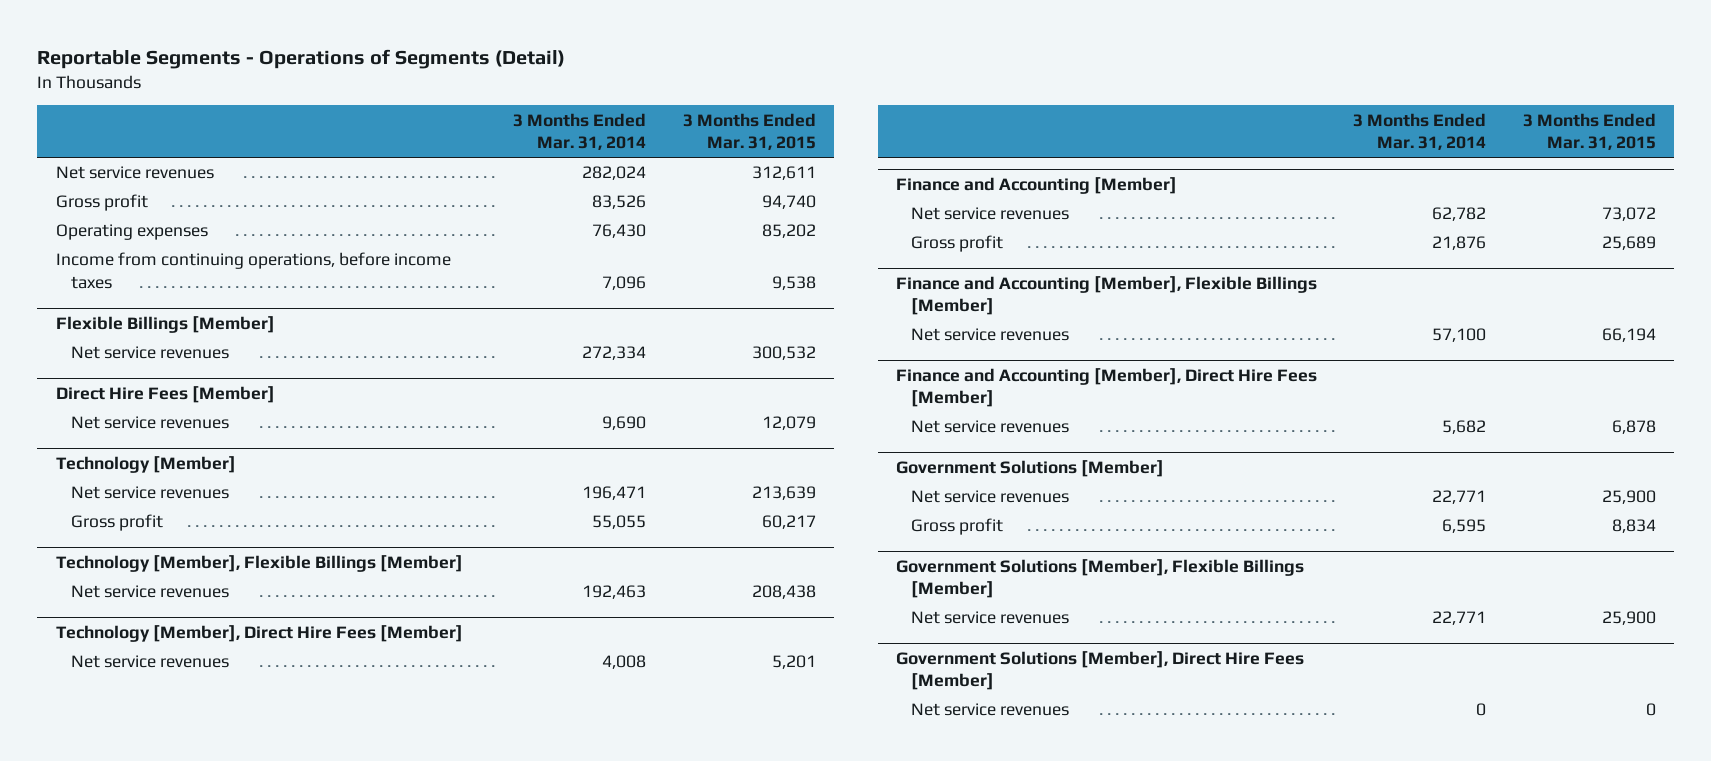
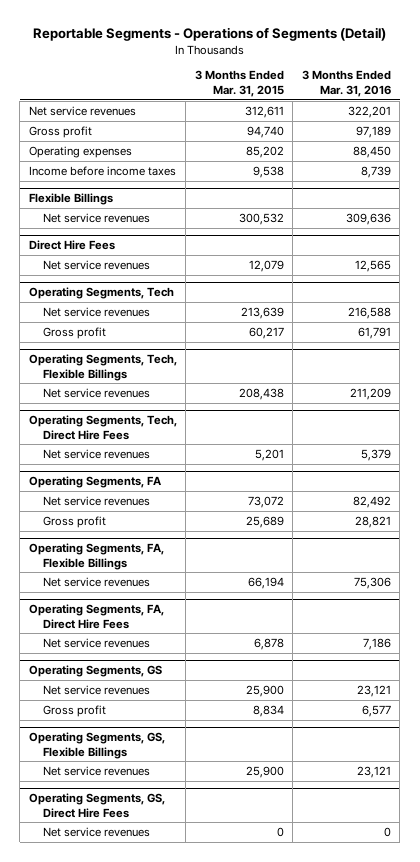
- | 3 Months Ended Mar. 31, 2014 | 3 Months Ended Mar. 31, 2015
+ | 3 Months Ended Mar. 31, 2015 | 3 Months Ended Mar. 31, 2016
- Income from continuing operations, before income taxes | 7,096 | 9,538
- Flexible Billings [Member]
+ Income before income taxes | 9,538 | 8,739
+ Flexible Billings
- Direct Hire Fees [Member]
+ Direct Hire Fees
- Technology [Member]
+ Operating Segments, Tech
- Technology [Member], Flexible Billings [Member]
+ Operating Segments, Tech, Flexible Billings
- Technology [Member], Direct Hire Fees [Member]
+ Operating Segments, Tech, Direct Hire Fees
- Finance and Accounting [Member]
+ Operating Segments, FA
- Finance and Accounting [Member], Flexible Billings [Member]
+ Operating Segments, FA, Flexible Billings
- Finance and Accounting [Member], Direct Hire Fees [Member]
+ Operating Segments, FA, Direct Hire Fees
- Government Solutions [Member]
+ Operating Segments, GS
- Government Solutions [Member], Flexible Billings [Member]
+ Operating Segments, GS, Flexible Billings
- Government Solutions [Member], Direct Hire Fees [Member]
+ Operating Segments, GS, Direct Hire Fees

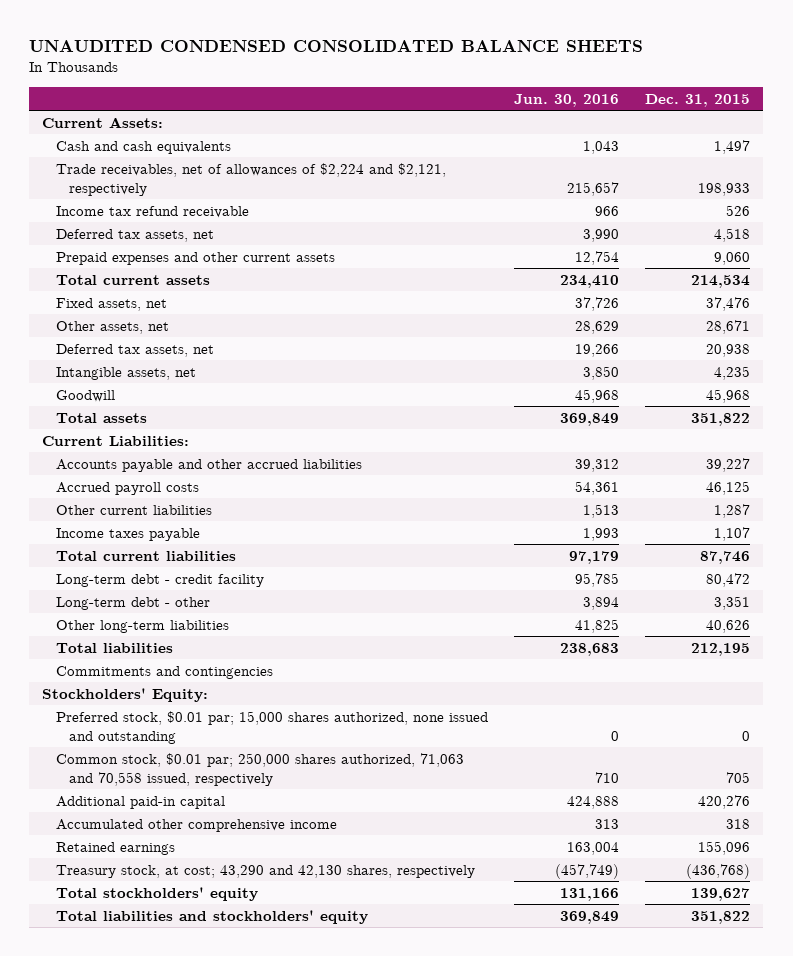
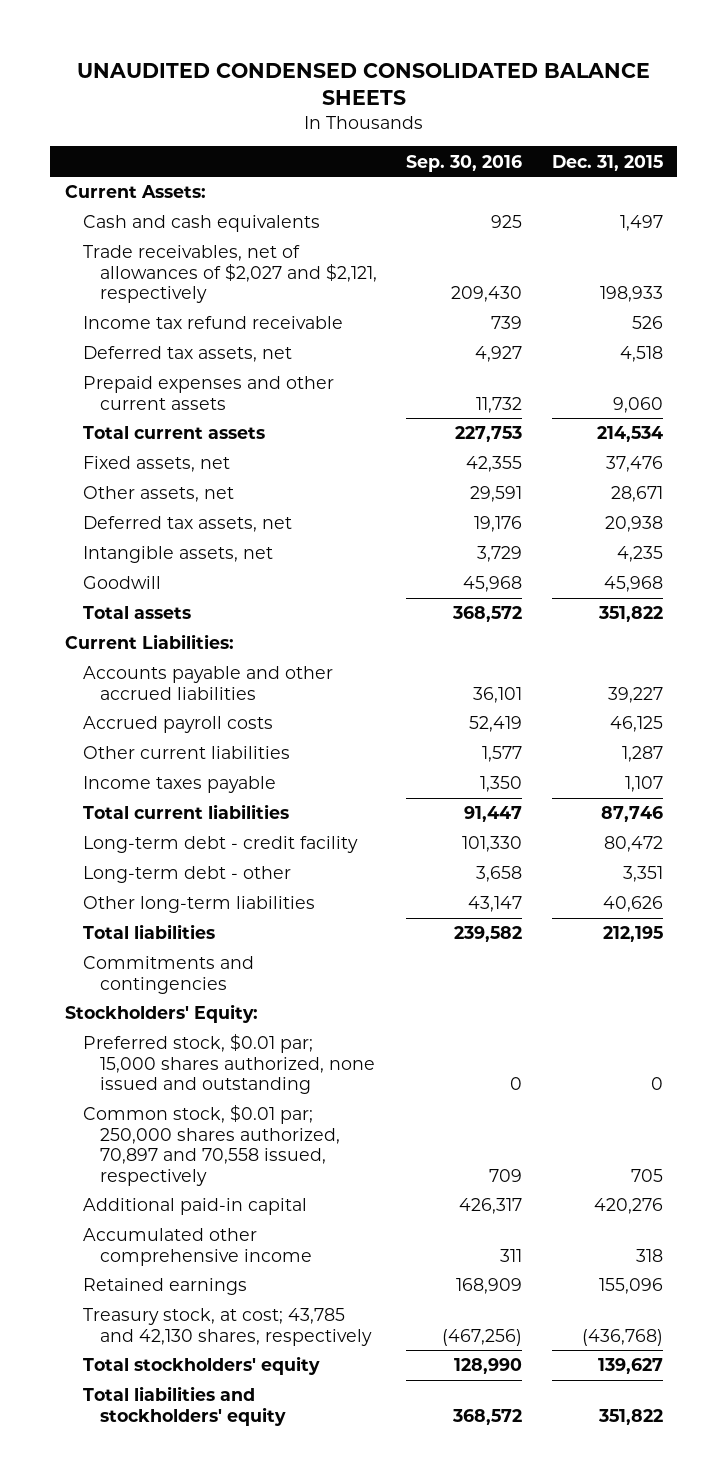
- | Jun. 30, 2016 | Dec. 31, 2015
+ | Sep. 30, 2016 | Dec. 31, 2015
- Trade receivables, net of allowances of $2,224 and $2,121, respectively | 215,657 | 198,933
+ Trade receivables, net of allowances of $2,027 and $2,121, respectively | 209,430 | 198,933
- Common stock, $0.01 par; 250,000 shares authorized, 71,063 and 70,558 issued, respectively | 710 | 705
+ Common stock, $0.01 par; 250,000 shares authorized, 70,897 and 70,558 issued, respectively | 709 | 705
- Treasury stock, at cost; 43,290 and 42,130 shares, respectively | (457,749) | (436,768)
+ Treasury stock, at cost; 43,785 and 42,130 shares, respectively | (467,256) | (436,768)

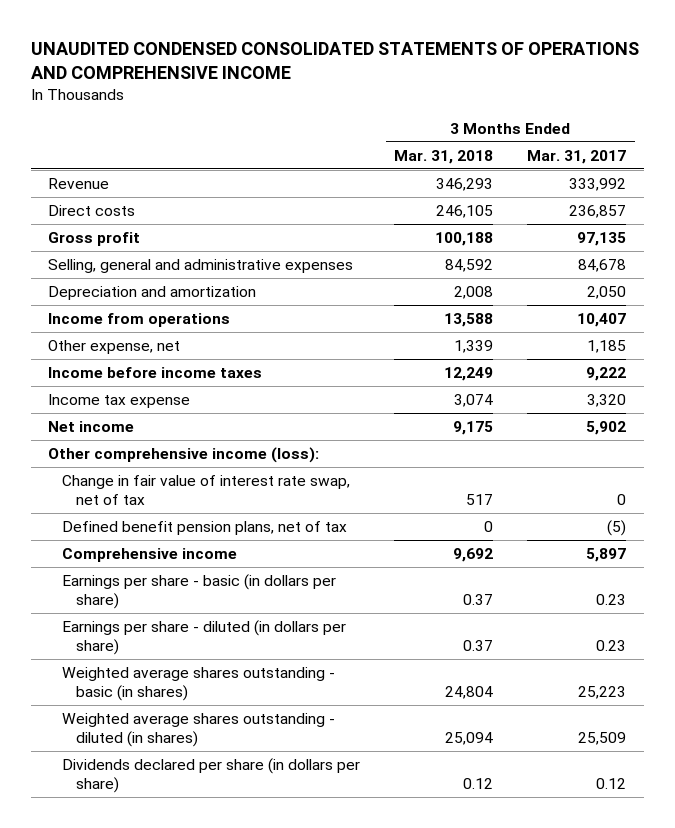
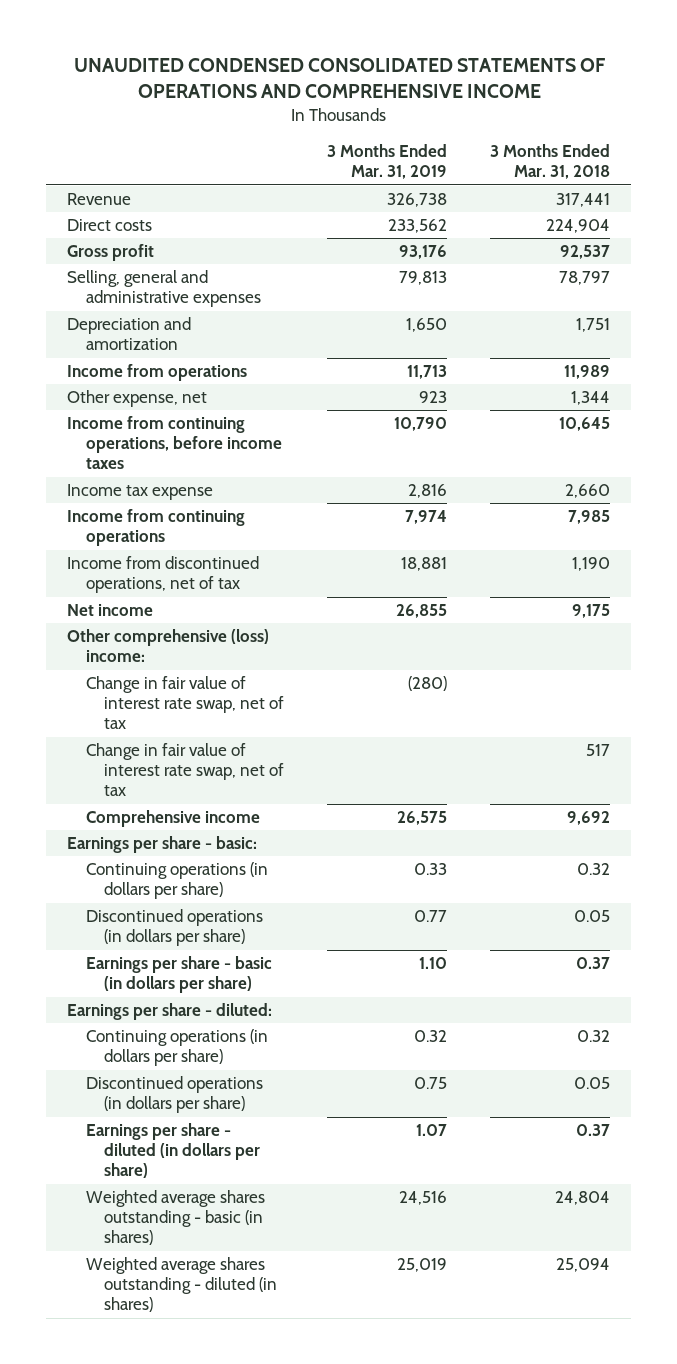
- | 3 Months Ended Mar. 31, 2018 | 3 Months Ended Mar. 31, 2017
+ | 3 Months Ended Mar. 31, 2019 | 3 Months Ended Mar. 31, 2018
- Revenue | 346,293 | 333,992
- Direct costs | 246,105 | 236,857
- Gross profit | 100,188 | 97,135
- Selling, general and administrative expenses | 84,592 | 84,678
- Depreciation and amortization | 2,008 | 2,050
- Income from operations | 13,588 | 10,407
- Other expense, net | 1,339 | 1,185
- Income before income taxes | 12,249 | 9,222
- Income tax expense | 3,074 | 3,320
+ Revenue | 326,738 | 317,441
+ Direct costs | 233,562 | 224,904
+ Gross profit | 93,176 | 92,537
+ Selling, general and administrative expenses | 79,813 | 78,797
+ Depreciation and amortization | 1,650 | 1,751
+ Income from operations | 11,713 | 11,989
+ Other expense, net | 923 | 1,344
+ Income from continuing operations, before income taxes | 10,790 | 10,645
+ Income tax expense | 2,816 | 2,660
+ Income from continuing operations | 7,974 | 7,985
+ Income from discontinued operations, net of tax | 18,881 | 1,190
- Other comprehensive income (loss):
+ Other comprehensive (loss) income:
+ Change in fair value of interest rate swap, net of tax | (280) |
- Defined benefit pension plans, net of tax | 0 | (5)
+ Earnings per share - basic:
+ Continuing operations (in dollars per share) | 0.33 | 0.32
+ Discontinued operations (in dollars per share) | 0.77 | 0.05
+ Earnings per share - diluted:
+ Continuing operations (in dollars per share) | 0.32 | 0.32
+ Discontinued operations (in dollars per share) | 0.75 | 0.05
- Dividends declared per share (in dollars per share) | 0.12 | 0.12

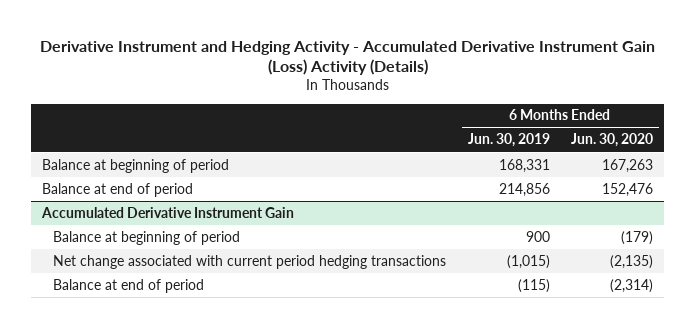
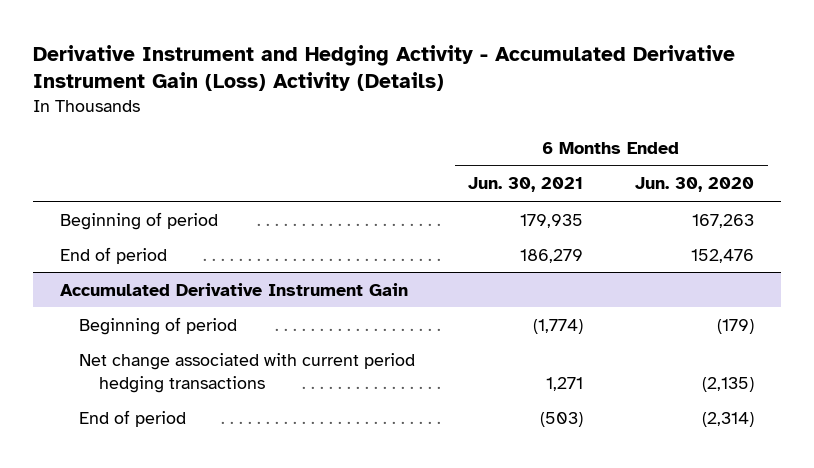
- | 6 Months Ended Jun. 30, 2019 | 6 Months Ended Jun. 30, 2020
+ | 6 Months Ended Jun. 30, 2021 | 6 Months Ended Jun. 30, 2020
- Balance at beginning of period | 168,331 | 167,263
- Balance at end of period | 214,856 | 152,476
+ Beginning of period | 179,935 | 167,263
+ End of period | 186,279 | 152,476
@ Accumulated Derivative Instrument Gain
- Balance at beginning of period | 900 | (179)
+ Beginning of period | (1,774) | (179)
- Balance at end of period | (115) | (2,314)
+ End of period | (503) | (2,314)

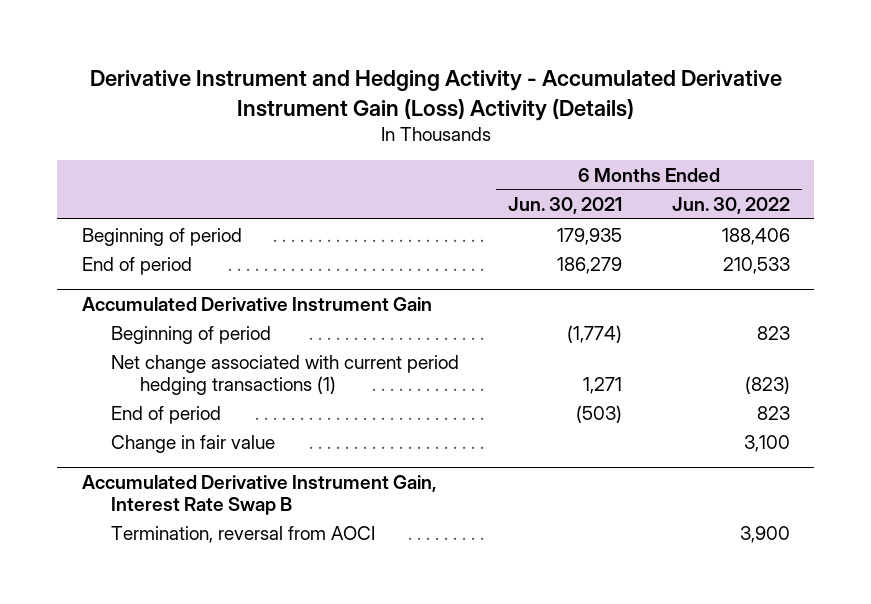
- | 6 Months Ended Jun. 30, 2021 | 6 Months Ended Jun. 30, 2020
+ | 6 Months Ended Jun. 30, 2021 | 6 Months Ended Jun. 30, 2022
@ Accumulated Derivative Instrument Gain
- Net change associated with current period hedging transactions | 1,271 | (2,135)
+ Net change associated with current period hedging transactions (1) | 1,271 | (823)
+ Change in fair value | | 3,100
+ Accumulated Derivative Instrument Gain, Interest Rate Swap B
+ Termination, reversal from AOCI | | 3,900

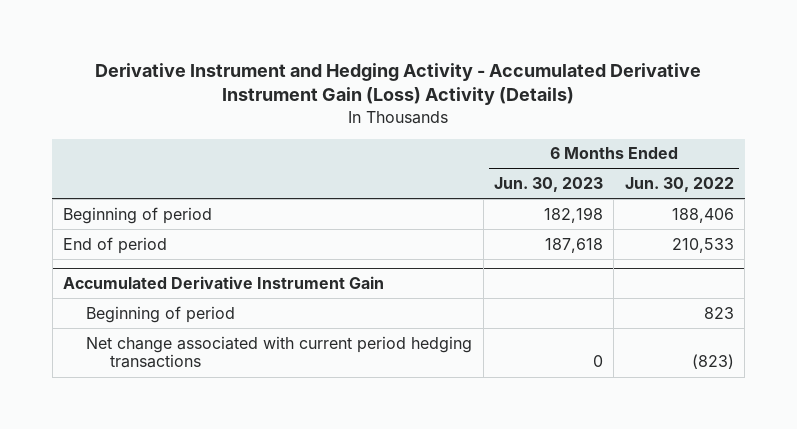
- | 6 Months Ended Jun. 30, 2021 | 6 Months Ended Jun. 30, 2022
+ | 6 Months Ended Jun. 30, 2023 | 6 Months Ended Jun. 30, 2022
@ Accumulated Derivative Instrument Gain
- Net change associated with current period hedging transactions (1) | 1,271 | (823)
- End of period | (503) | 823
- Change in fair value | | 3,100
- Accumulated Derivative Instrument Gain, Interest Rate Swap B
- Termination, reversal from AOCI | | 3,900
@ Accumulated Derivative Instrument Gain
+ Net change associated with current period hedging transactions | 0 | (823)

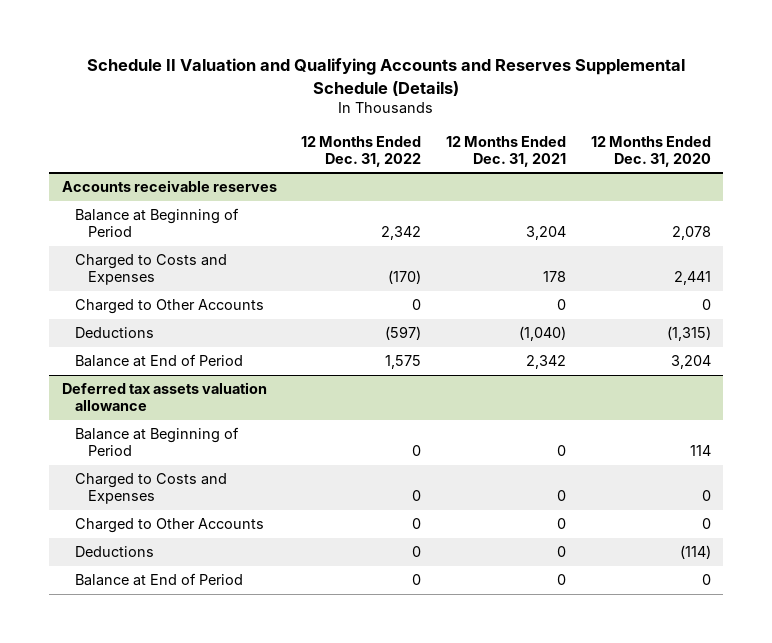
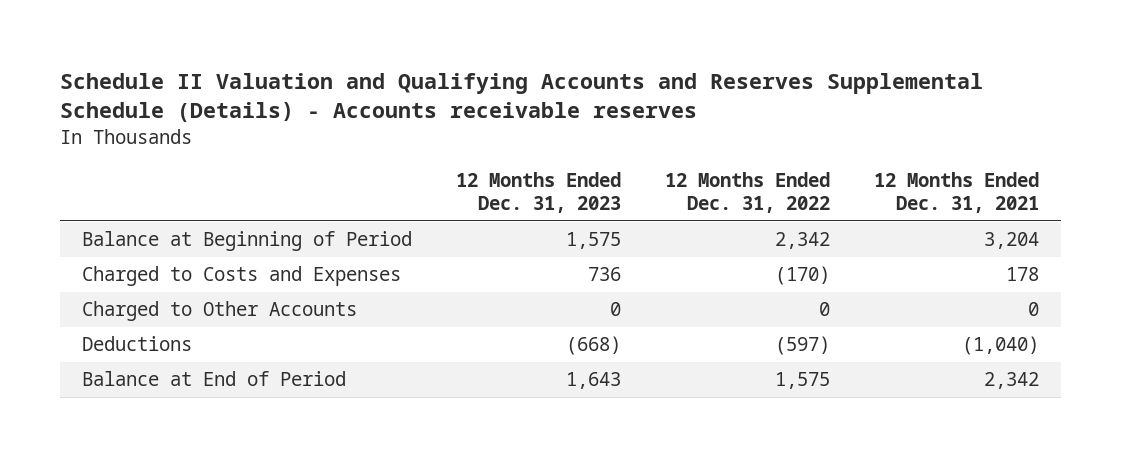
- Schedule II Valuation and Qualifying Accounts and Reserves Supplemental Schedule (Details)
+ Schedule II Valuation and Qualifying Accounts and Reserves Supplemental Schedule (Details) - Accounts receivable reserves
- | 12 Months Ended Dec. 31, 2022 | 12 Months Ended Dec. 31, 2021 | 12 Months Ended Dec. 31, 2020
+ | 12 Months Ended Dec. 31, 2023 | 12 Months Ended Dec. 31, 2022 | 12 Months Ended Dec. 31, 2021
- Accounts receivable reserves
- Deferred tax assets valuation allowance
- Balance at Beginning of Period | 0 | 0 | 114
- Charged to Costs and Expenses | 0 | 0 | 0
- Charged to Other Accounts | 0 | 0 | 0
- Deductions | 0 | 0 | (114)
- Balance at End of Period | 0 | 0 | 0

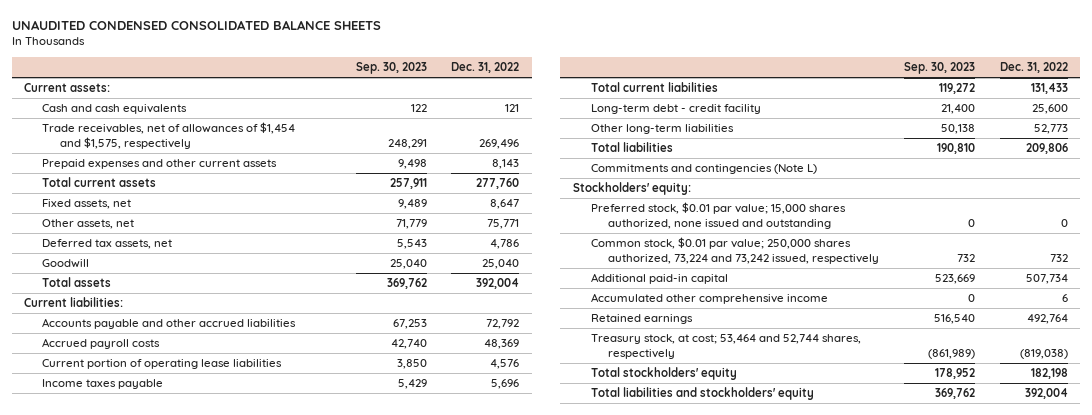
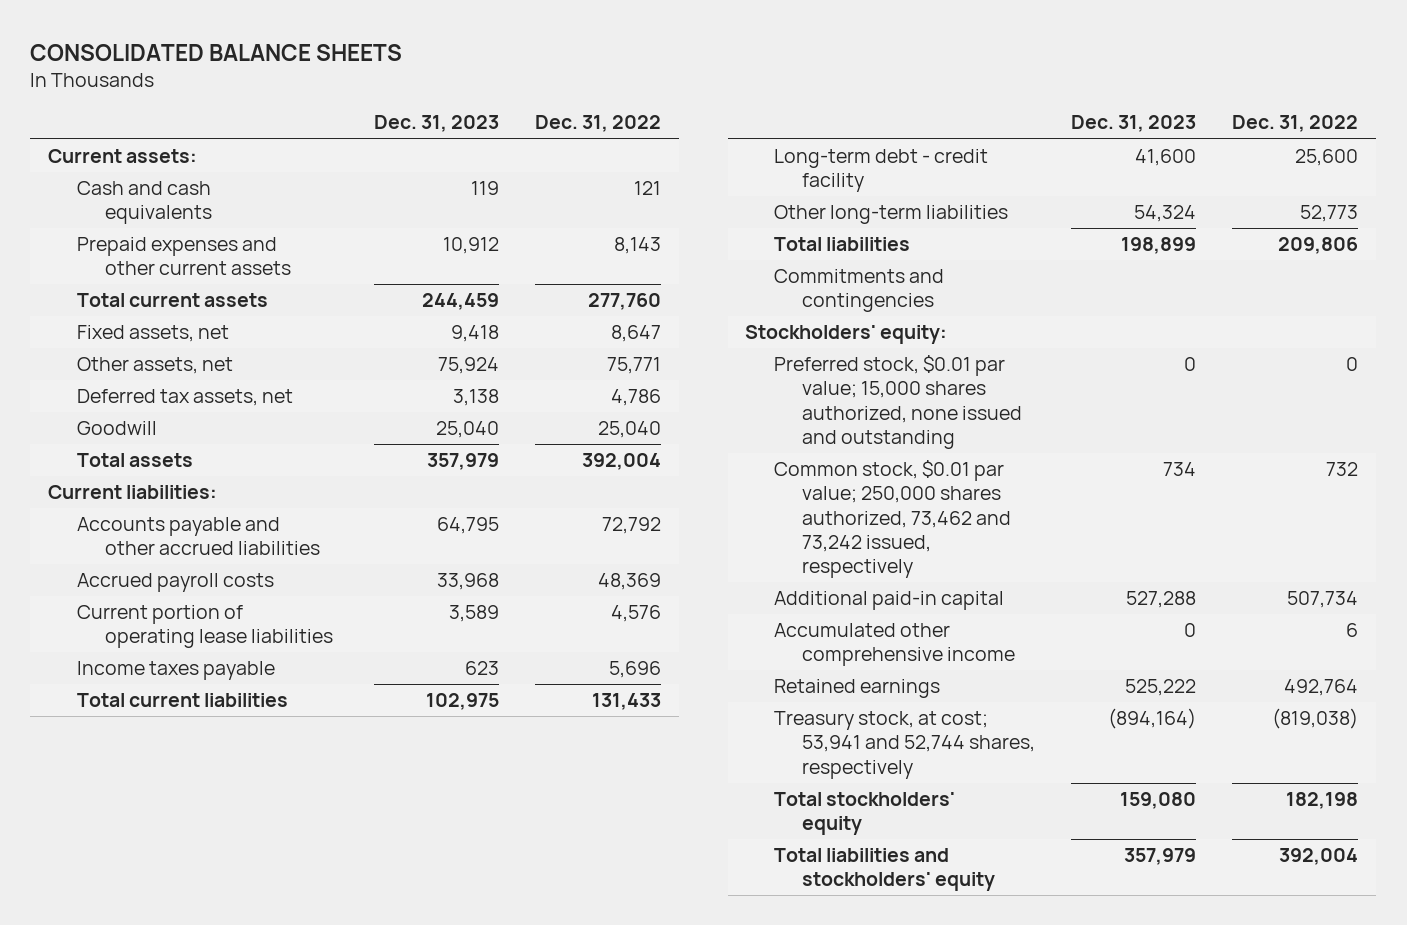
- UNAUDITED CONDENSED CONSOLIDATED BALANCE SHEETS
+ CONSOLIDATED BALANCE SHEETS
- | Sep. 30, 2023 | Dec. 31, 2022
+ | Dec. 31, 2023 | Dec. 31, 2022
- Trade receivables, net of allowances of $1,454 and $1,575, respectively | 248,291 | 269,496
- Commitments and contingencies (Note L)
+ Commitments and contingencies
- Common stock, $0.01 par value; 250,000 shares authorized, 73,224 and 73,242 issued, respectively | 732 | 732
+ Common stock, $0.01 par value; 250,000 shares authorized, 73,462 and 73,242 issued, respectively | 734 | 732
- Treasury stock, at cost; 53,464 and 52,744 shares, respectively | (861,989) | (819,038)
+ Treasury stock, at cost; 53,941 and 52,744 shares, respectively | (894,164) | (819,038)

